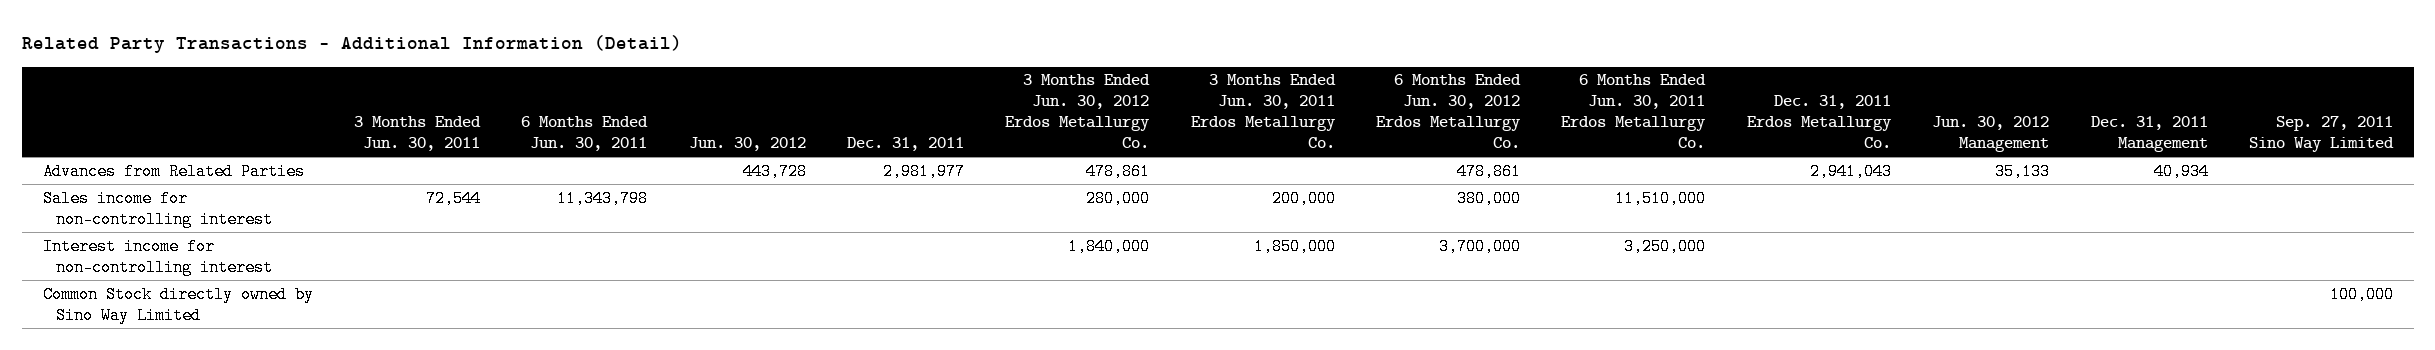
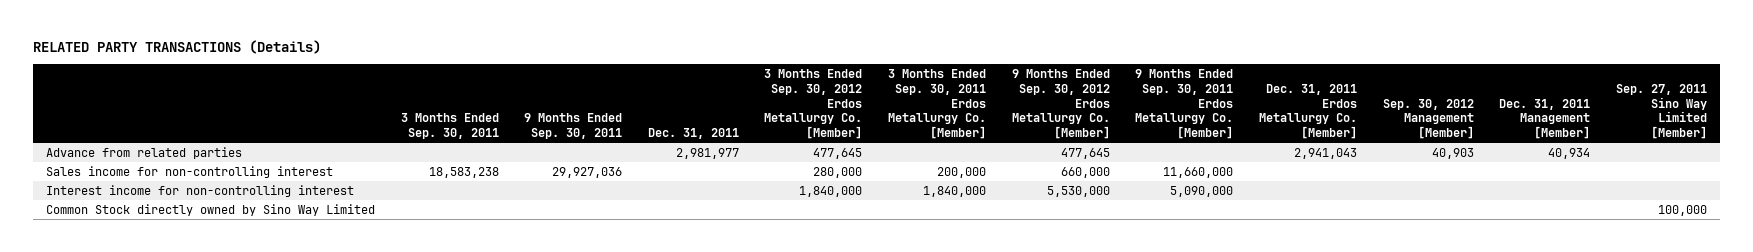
- Related Party Transactions - Additional Information (Detail)
+ RELATED PARTY TRANSACTIONS (Details)
- | 3 Months Ended Jun. 30, 2011 | 6 Months Ended Jun. 30, 2011 | Jun. 30, 2012 | Dec. 31, 2011 | 3 Months Ended Jun. 30, 2012 Erdos Metallurgy Co. | 3 Months Ended Jun. 30, 2011 Erdos Metallurgy Co. | 6 Months Ended Jun. 30, 2012 Erdos Metallurgy Co. | 6 Months Ended Jun. 30, 2011 Erdos Metallurgy Co. | Dec. 31, 2011 Erdos Metallurgy Co. | Jun. 30, 2012 Management | Dec. 31, 2011 Management | Sep. 27, 2011 Sino Way Limited
+ | 3 Months Ended Sep. 30, 2011 | 9 Months Ended Sep. 30, 2011 | Dec. 31, 2011 | 3 Months Ended Sep. 30, 2012 Erdos Metallurgy Co. [Member] | 3 Months Ended Sep. 30, 2011 Erdos Metallurgy Co. [Member] | 9 Months Ended Sep. 30, 2012 Erdos Metallurgy Co. [Member] | 9 Months Ended Sep. 30, 2011 Erdos Metallurgy Co. [Member] | Dec. 31, 2011 Erdos Metallurgy Co. [Member] | Sep. 30, 2012 Management [Member] | Dec. 31, 2011 Management [Member] | Sep. 27, 2011 Sino Way Limited [Member]
- Advances from Related Parties | | | 443,728 | 2,981,977 | 478,861 | | 478,861 | | 2,941,043 | 35,133 | 40,934 |
+ Advance from related parties | | | 2,981,977 | 477,645 | | 477,645 | | 2,941,043 | 40,903 | 40,934 |

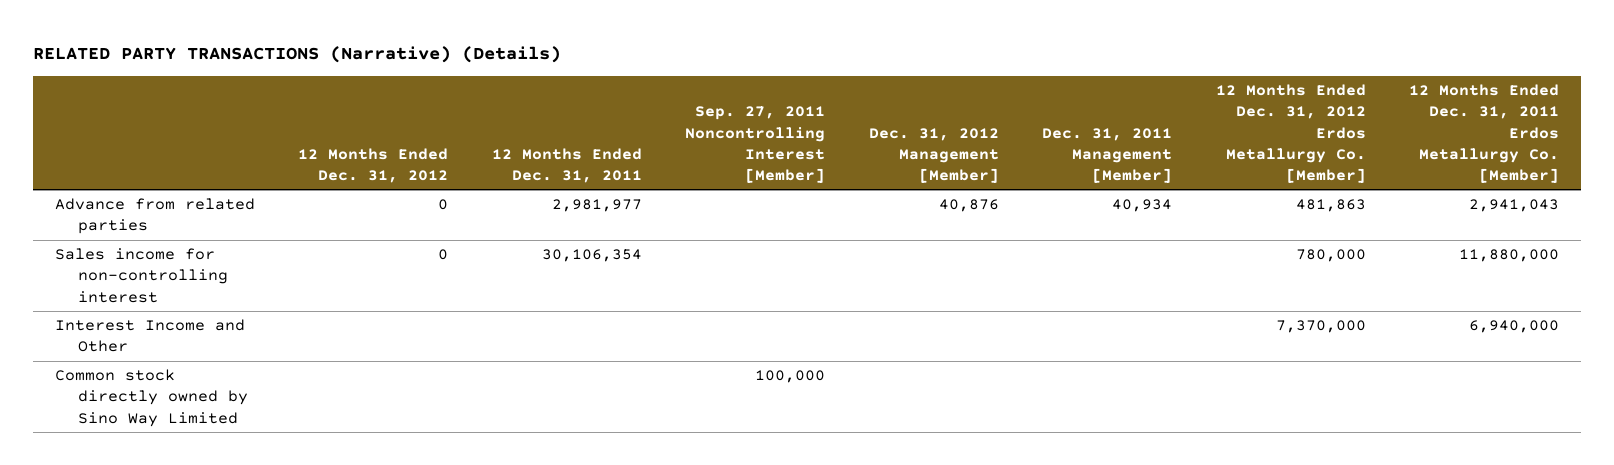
- RELATED PARTY TRANSACTIONS (Details)
+ RELATED PARTY TRANSACTIONS (Narrative) (Details)
- | 3 Months Ended Sep. 30, 2011 | 9 Months Ended Sep. 30, 2011 | Dec. 31, 2011 | 3 Months Ended Sep. 30, 2012 Erdos Metallurgy Co. [Member] | 3 Months Ended Sep. 30, 2011 Erdos Metallurgy Co. [Member] | 9 Months Ended Sep. 30, 2012 Erdos Metallurgy Co. [Member] | 9 Months Ended Sep. 30, 2011 Erdos Metallurgy Co. [Member] | Dec. 31, 2011 Erdos Metallurgy Co. [Member] | Sep. 30, 2012 Management [Member] | Dec. 31, 2011 Management [Member] | Sep. 27, 2011 Sino Way Limited [Member]
+ | 12 Months Ended Dec. 31, 2012 | 12 Months Ended Dec. 31, 2011 | Sep. 27, 2011 Noncontrolling Interest [Member] | Dec. 31, 2012 Management [Member] | Dec. 31, 2011 Management [Member] | 12 Months Ended Dec. 31, 2012 Erdos Metallurgy Co. [Member] | 12 Months Ended Dec. 31, 2011 Erdos Metallurgy Co. [Member]
- Interest income for non-controlling interest | | | | 1,840,000 | 1,840,000 | 5,530,000 | 5,090,000 | | | |
- Common Stock directly owned by Sino Way Limited | | | | | | | | | | | 100,000
+ Interest Income and Other | | | | | | 7,370,000 | 6,940,000
+ Common stock directly owned by Sino Way Limited | | | 100,000 | | | |

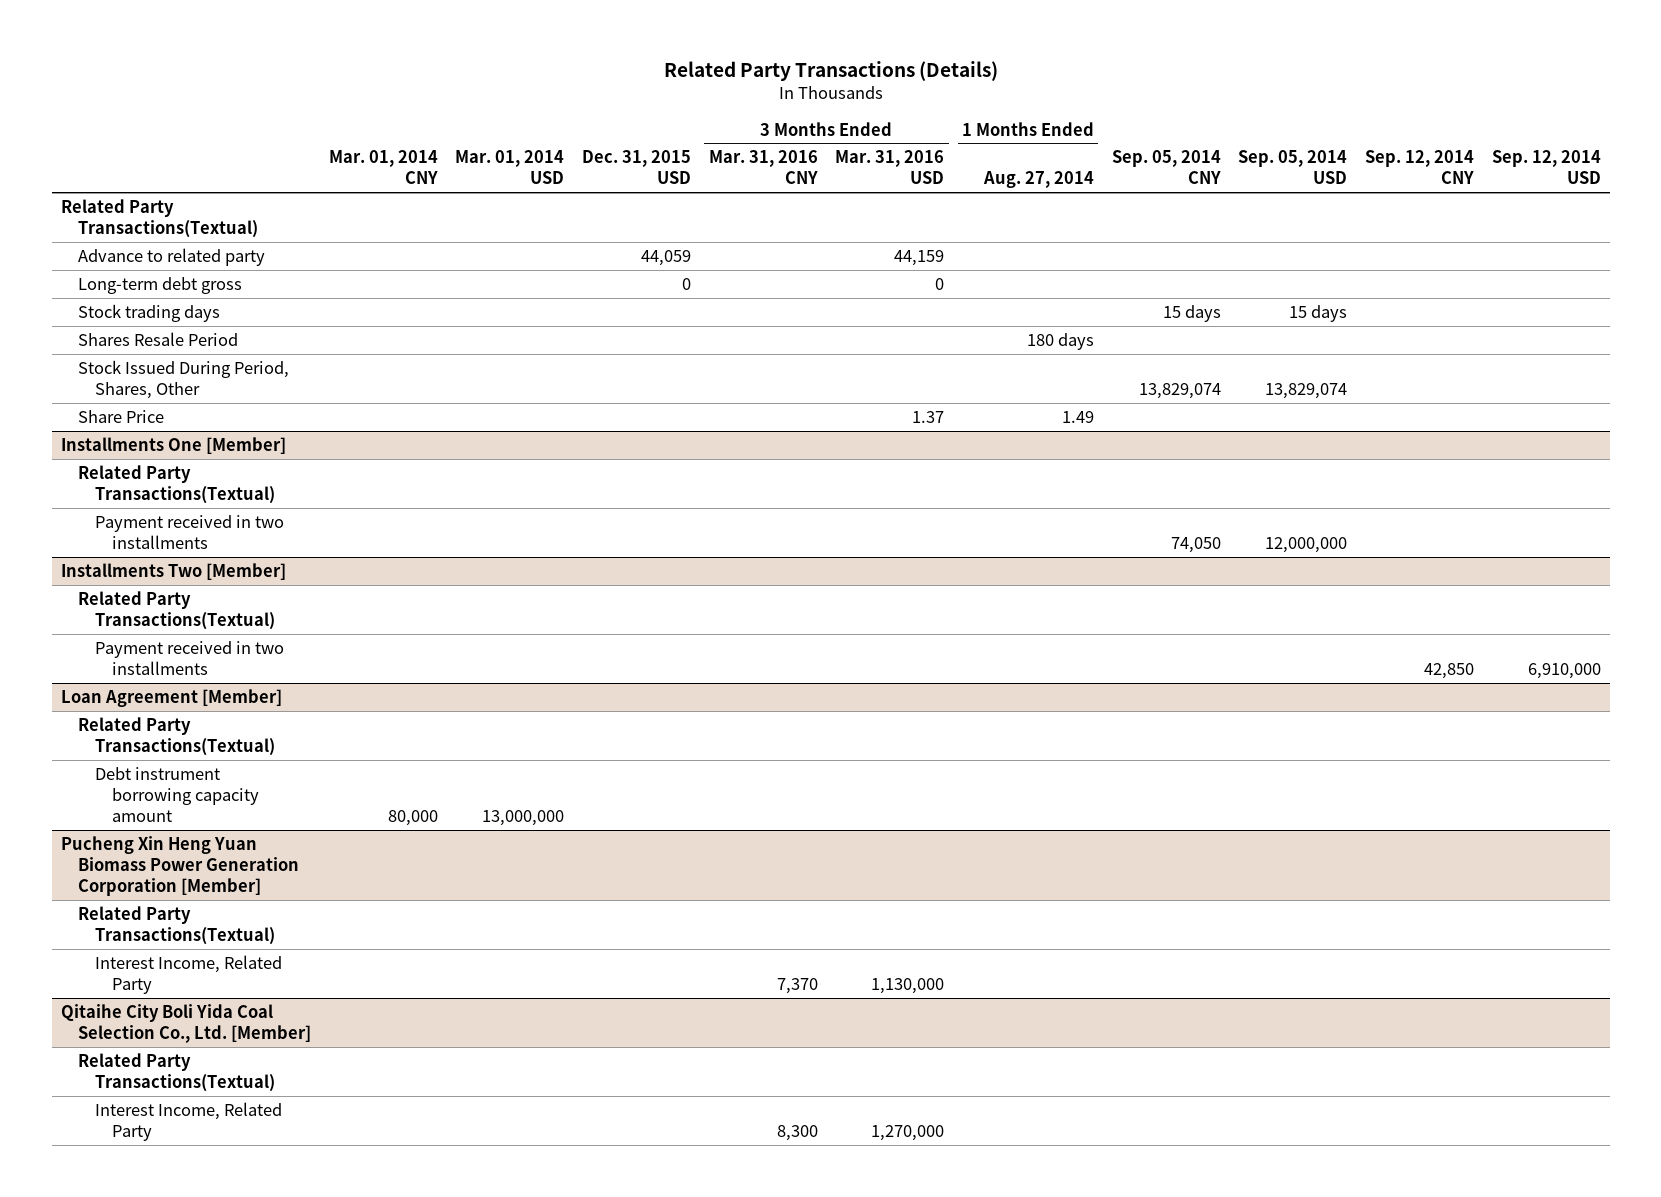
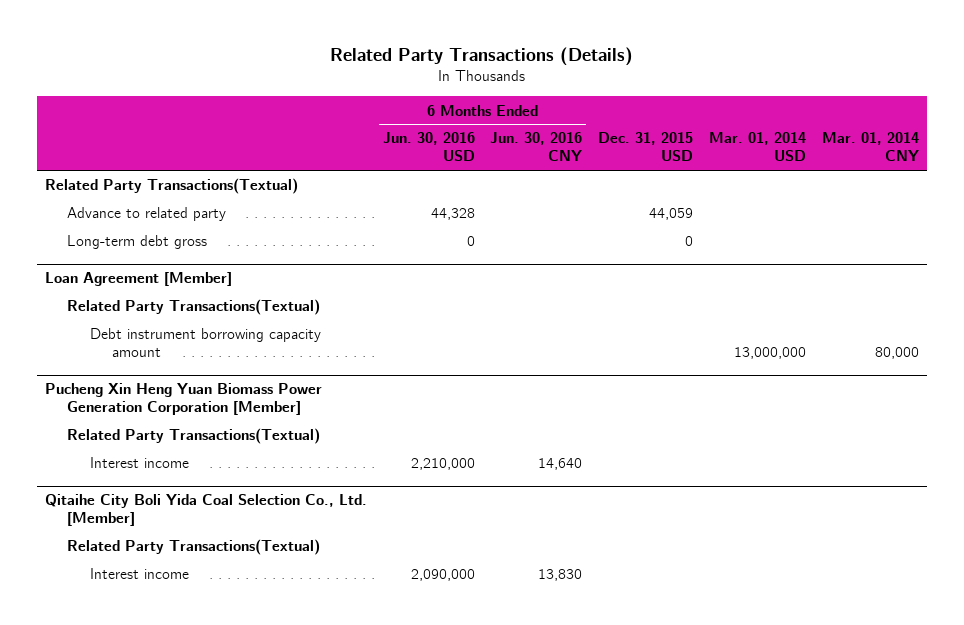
- | Mar. 01, 2014 CNY | Mar. 01, 2014 USD | Dec. 31, 2015 USD | 3 Months Ended Mar. 31, 2016 CNY | 3 Months Ended Mar. 31, 2016 USD | 1 Months Ended Aug. 27, 2014 | Sep. 05, 2014 CNY | Sep. 05, 2014 USD | Sep. 12, 2014 CNY | Sep. 12, 2014 USD
+ | 6 Months Ended Jun. 30, 2016 USD | 6 Months Ended Jun. 30, 2016 CNY | Dec. 31, 2015 USD | Mar. 01, 2014 USD | Mar. 01, 2014 CNY
- Stock trading days | | | | | | | 15 days | 15 days | |
- Shares Resale Period | | | | | | 180 days | | | |
- Stock Issued During Period, Shares, Other | | | | | | | 13,829,074 | 13,829,074 | |
- Share Price | | | | | 1.37 | 1.49 | | | |
- Installments One [Member]
- Related Party Transactions(Textual)
- Payment received in two installments | | | | | | | 74,050 | 12,000,000 | |
- Installments Two [Member]
- Related Party Transactions(Textual)
- Payment received in two installments | | | | | | | | | 42,850 | 6,910,000
@ Pucheng Xin Heng Yuan Biomass Power Generation Corporation [Member]
- Interest Income, Related Party | | | | 7,370 | 1,130,000 | | | | |
+ Interest income | 2,210,000 | 14,640 | | |
@ Qitaihe City Boli Yida Coal Selection Co., Ltd. [Member]
- Interest Income, Related Party | | | | 8,300 | 1,270,000 | | | | |
+ Interest income | 2,090,000 | 13,830 | | |

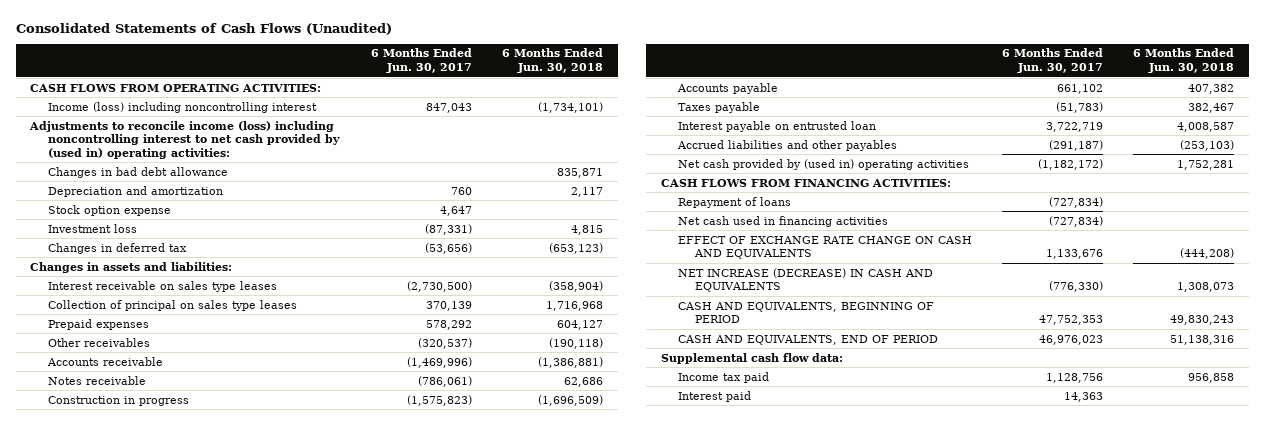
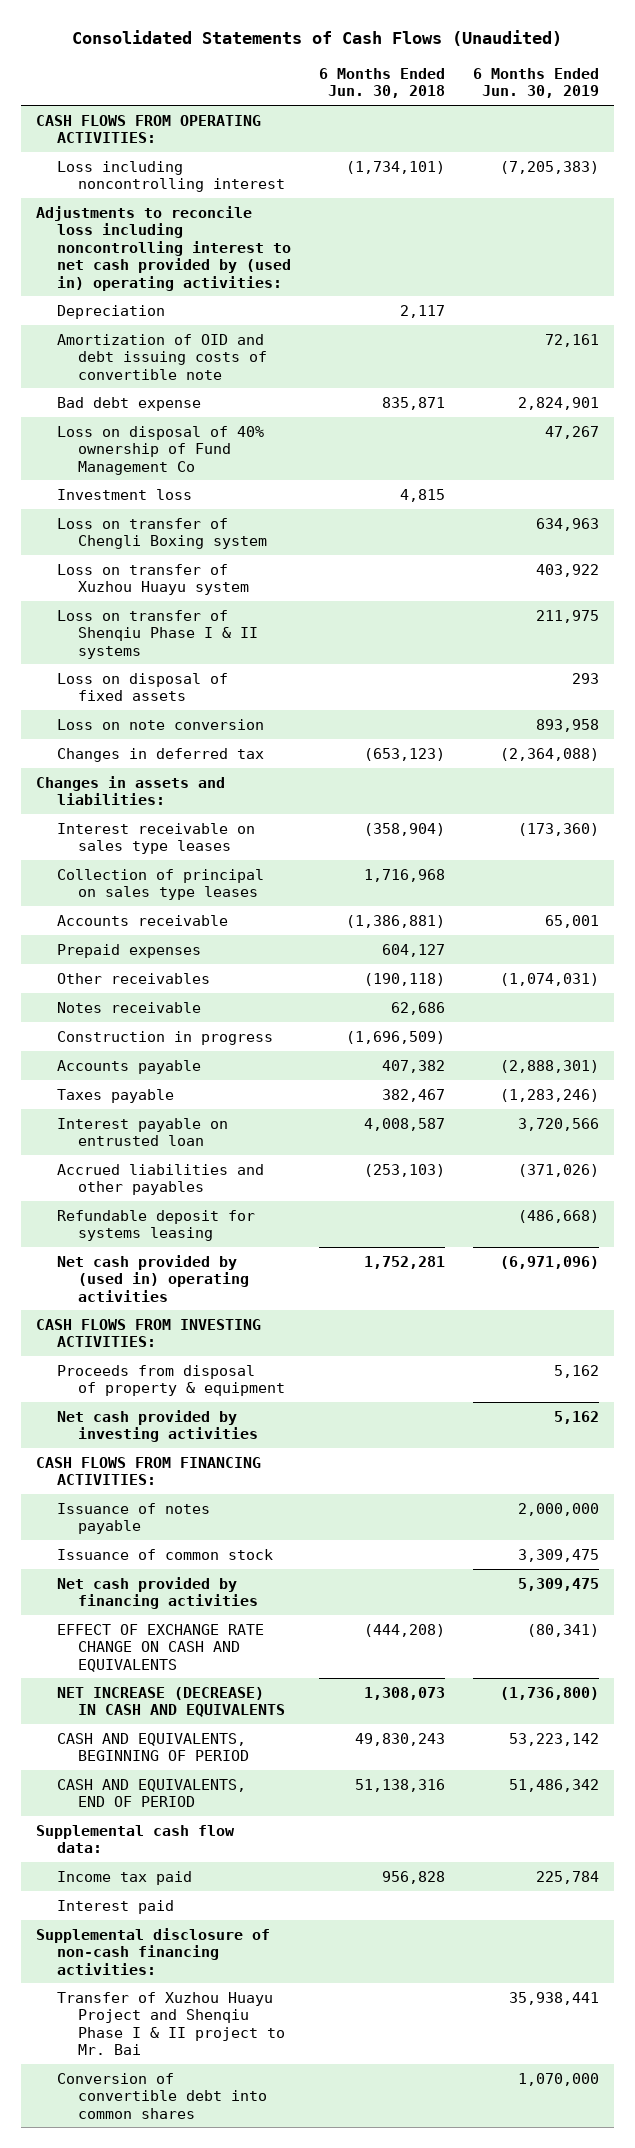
- | 6 Months Ended Jun. 30, 2017 | 6 Months Ended Jun. 30, 2018
+ | 6 Months Ended Jun. 30, 2018 | 6 Months Ended Jun. 30, 2019
- Income (loss) including noncontrolling interest | 847,043 | (1,734,101)
- Adjustments to reconcile income (loss) including noncontrolling interest to net cash provided by (used in) operating activities:
- Changes in bad debt allowance | | 835,871
- Depreciation and amortization | 760 | 2,117
- Stock option expense | 4,647 |
+ Loss including noncontrolling interest | (1,734,101) | (7,205,383)
+ Adjustments to reconcile loss including noncontrolling interest to net cash provided by (used in) operating activities:
+ Depreciation | 2,117 |
+ Amortization of OID and debt issuing costs of convertible note | | 72,161
+ Bad debt expense | 835,871 | 2,824,901
+ Loss on disposal of 40% ownership of Fund Management Co | | 47,267
+ Loss on transfer of Chengli Boxing system | | 634,963
+ Loss on transfer of Xuzhou Huayu system | | 403,922
+ Loss on transfer of Shenqiu Phase I & II systems | | 211,975
+ Loss on disposal of fixed assets | | 293
+ Loss on note conversion | | 893,958
moved up: Accounts receivable | (1,386,881) | 65,001
+ Refundable deposit for systems leasing | | (486,668)
+ CASH FLOWS FROM INVESTING ACTIVITIES:
+ Proceeds from disposal of property & equipment | | 5,162
+ Net cash provided by investing activities | | 5,162
- Repayment of loans | (727,834) |
- Net cash used in financing activities | (727,834) |
+ Issuance of notes payable | | 2,000,000
+ Issuance of common stock | | 3,309,475
+ Net cash provided by financing activities | | 5,309,475
- Income tax paid | 1,128,756 | 956,858
+ Income tax paid | 956,828 | 225,784
+ Supplemental disclosure of non-cash financing activities:
+ Transfer of Xuzhou Huayu Project and Shenqiu Phase I & II project to Mr. Bai | | 35,938,441
+ Conversion of convertible debt into common shares | | 1,070,000

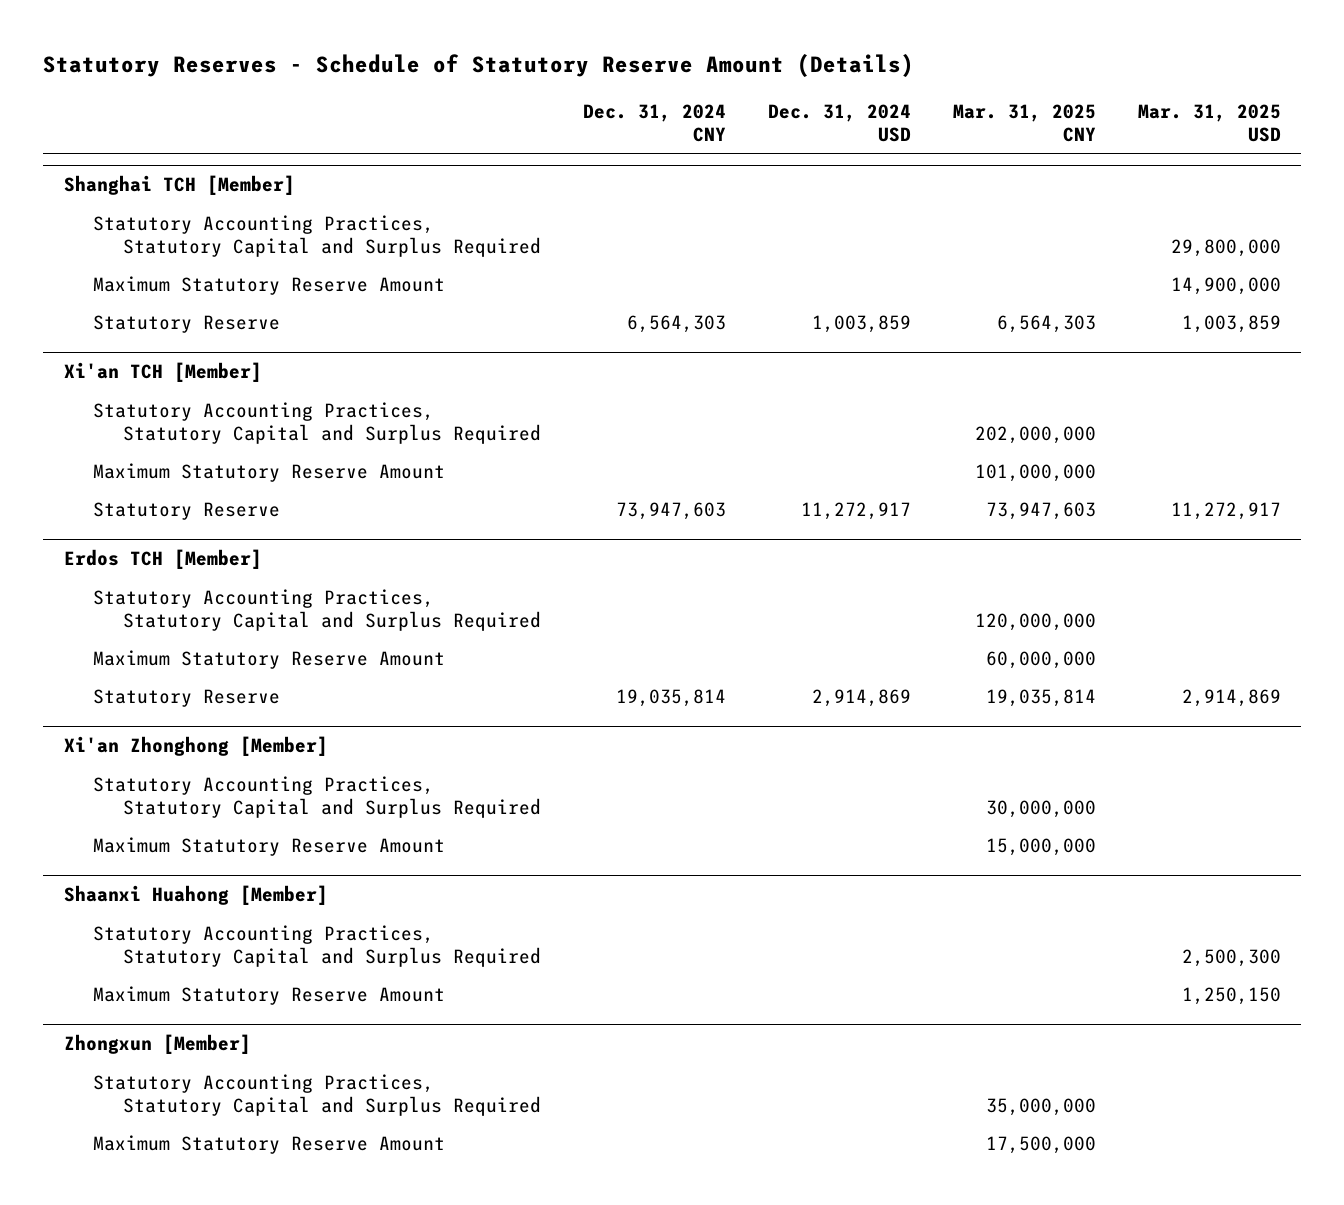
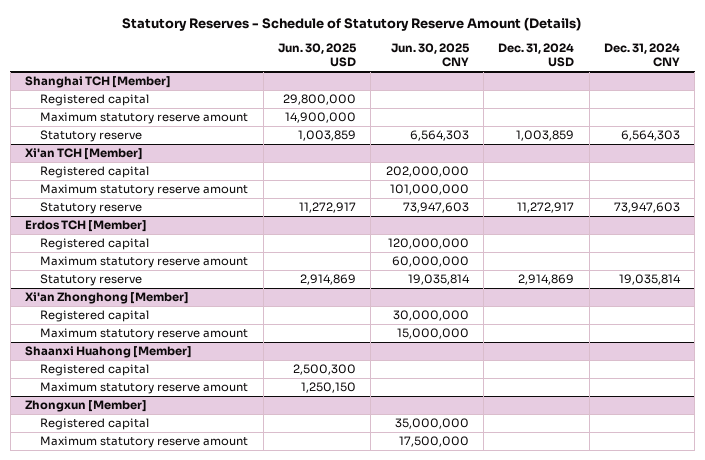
- | Dec. 31, 2024 CNY | Dec. 31, 2024 USD | Mar. 31, 2025 CNY | Mar. 31, 2025 USD
+ | Jun. 30, 2025 USD | Jun. 30, 2025 CNY | Dec. 31, 2024 USD | Dec. 31, 2024 CNY
@ Shanghai TCH [Member]
- Statutory Accounting Practices, Statutory Capital and Surplus Required | | | | 29,800,000
- Maximum Statutory Reserve Amount | | | | 14,900,000
- Statutory Reserve | 6,564,303 | 1,003,859 | 6,564,303 | 1,003,859
+ Registered capital | 29,800,000 | | |
+ Maximum statutory reserve amount | 14,900,000 | | |
+ Statutory reserve | 1,003,859 | 6,564,303 | 1,003,859 | 6,564,303
@ Xi'an TCH [Member]
- Statutory Accounting Practices, Statutory Capital and Surplus Required | | | 202,000,000 |
- Maximum Statutory Reserve Amount | | | 101,000,000 |
- Statutory Reserve | 73,947,603 | 11,272,917 | 73,947,603 | 11,272,917
+ Registered capital | | 202,000,000 | |
+ Maximum statutory reserve amount | | 101,000,000 | |
+ Statutory reserve | 11,272,917 | 73,947,603 | 11,272,917 | 73,947,603
@ Erdos TCH [Member]
- Statutory Accounting Practices, Statutory Capital and Surplus Required | | | 120,000,000 |
- Maximum Statutory Reserve Amount | | | 60,000,000 |
- Statutory Reserve | 19,035,814 | 2,914,869 | 19,035,814 | 2,914,869
+ Registered capital | | 120,000,000 | |
+ Maximum statutory reserve amount | | 60,000,000 | |
+ Statutory reserve | 2,914,869 | 19,035,814 | 2,914,869 | 19,035,814
@ Xi'an Zhonghong [Member]
- Statutory Accounting Practices, Statutory Capital and Surplus Required | | | 30,000,000 |
- Maximum Statutory Reserve Amount | | | 15,000,000 |
+ Registered capital | | 30,000,000 | |
+ Maximum statutory reserve amount | | 15,000,000 | |
@ Shaanxi Huahong [Member]
- Statutory Accounting Practices, Statutory Capital and Surplus Required | | | | 2,500,300
- Maximum Statutory Reserve Amount | | | | 1,250,150
+ Registered capital | 2,500,300 | | |
+ Maximum statutory reserve amount | 1,250,150 | | |
@ Zhongxun [Member]
- Statutory Accounting Practices, Statutory Capital and Surplus Required | | | 35,000,000 |
- Maximum Statutory Reserve Amount | | | 17,500,000 |
+ Registered capital | | 35,000,000 | |
+ Maximum statutory reserve amount | | 17,500,000 | |

